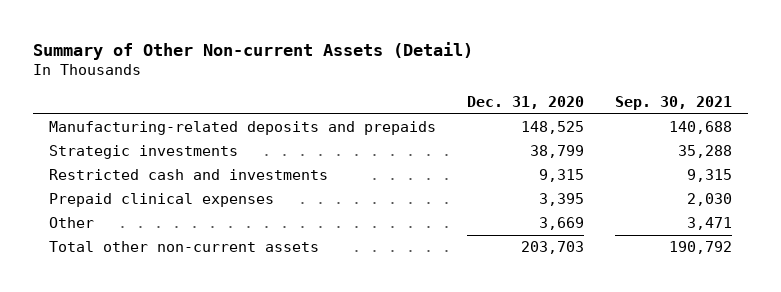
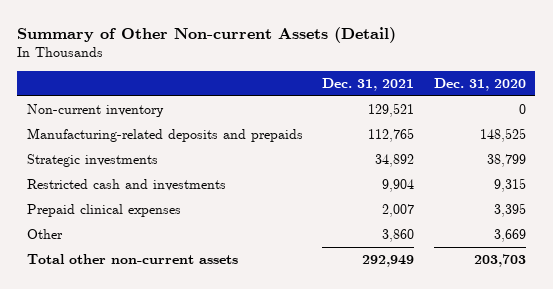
- | Dec. 31, 2020 | Sep. 30, 2021
+ | Dec. 31, 2021 | Dec. 31, 2020
+ Non-current inventory | 129,521 | 0

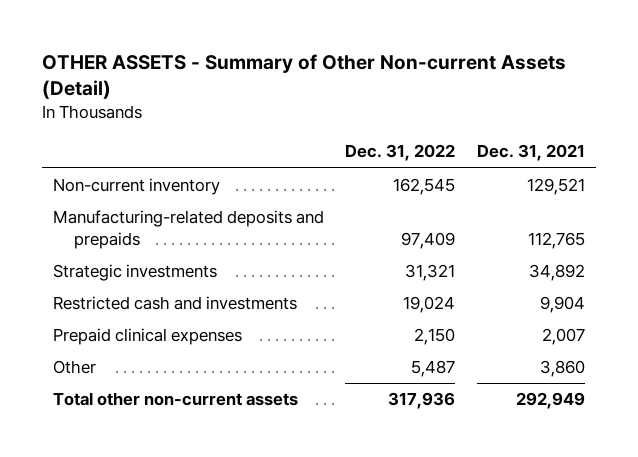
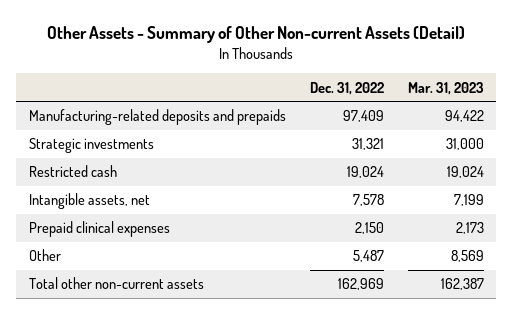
- OTHER ASSETS - Summary of Other Non-current Assets (Detail)
+ Other Assets - Summary of Other Non-current Assets (Detail)
- | Dec. 31, 2022 | Dec. 31, 2021
+ | Dec. 31, 2022 | Mar. 31, 2023
- Non-current inventory | 162,545 | 129,521
- Restricted cash and investments | 19,024 | 9,904
+ Restricted cash | 19,024 | 19,024
+ Intangible assets, net | 7,578 | 7,199
- Total other non-current assets | 317,936 | 292,949
+ Total other non-current assets | 162,969 | 162,387

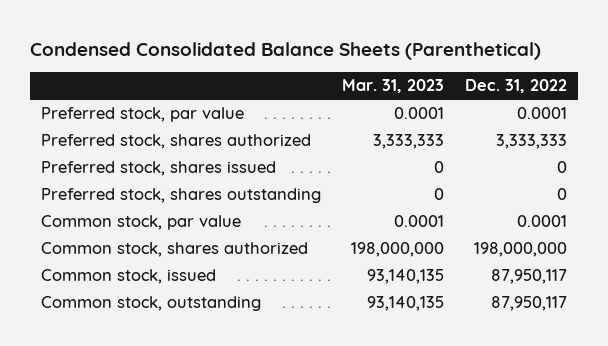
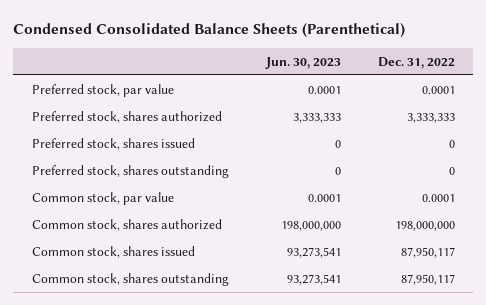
- | Mar. 31, 2023 | Dec. 31, 2022
+ | Jun. 30, 2023 | Dec. 31, 2022
- Common stock, issued | 93,140,135 | 87,950,117
- Common stock, outstanding | 93,140,135 | 87,950,117
+ Common stock, shares issued | 93,273,541 | 87,950,117
+ Common stock, shares outstanding | 93,273,541 | 87,950,117

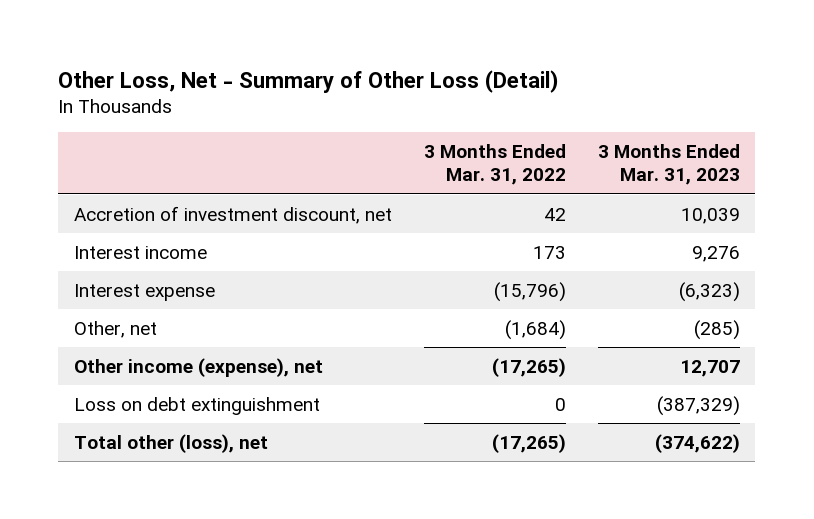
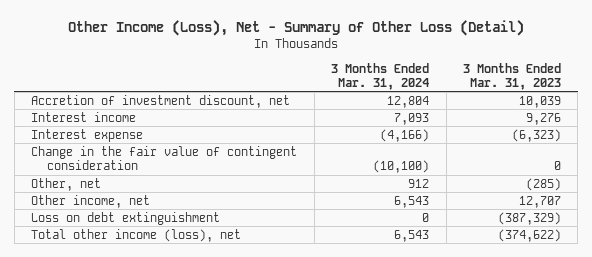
- Other Loss, Net - Summary of Other Loss (Detail)
+ Other Income (Loss), Net - Summary of Other Loss (Detail)
- | 3 Months Ended Mar. 31, 2022 | 3 Months Ended Mar. 31, 2023
+ | 3 Months Ended Mar. 31, 2024 | 3 Months Ended Mar. 31, 2023
+ Change in the fair value of contingent consideration | (10,100) | 0
- Other income (expense), net | (17,265) | 12,707
+ Other income, net | 6,543 | 12,707
- Total other (loss), net | (17,265) | (374,622)
+ Total other income (loss), net | 6,543 | (374,622)

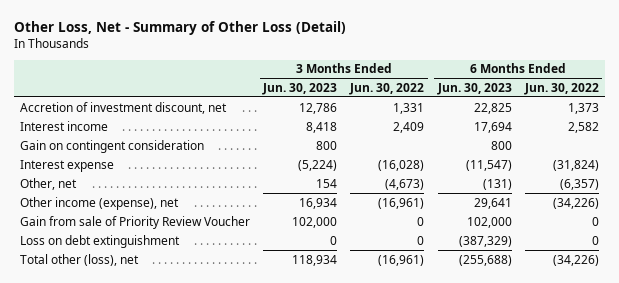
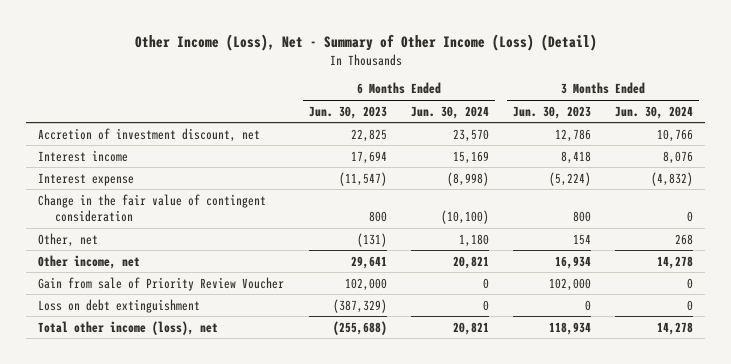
- Other Loss, Net - Summary of Other Loss (Detail)
+ Other Income (Loss), Net - Summary of Other Income (Loss) (Detail)
- | 3 Months Ended Jun. 30, 2023 | 3 Months Ended Jun. 30, 2022 | 6 Months Ended Jun. 30, 2023 | 6 Months Ended Jun. 30, 2022
+ | 6 Months Ended Jun. 30, 2023 | 6 Months Ended Jun. 30, 2024 | 3 Months Ended Jun. 30, 2023 | 3 Months Ended Jun. 30, 2024
- Gain on contingent consideration | 800 | | 800 |
+ Change in the fair value of contingent consideration | 800 | (10,100) | 800 | 0
- Other income (expense), net | 16,934 | (16,961) | 29,641 | (34,226)
+ Other income, net | 29,641 | 20,821 | 16,934 | 14,278
- Total other (loss), net | 118,934 | (16,961) | (255,688) | (34,226)
+ Total other income (loss), net | (255,688) | 20,821 | 118,934 | 14,278

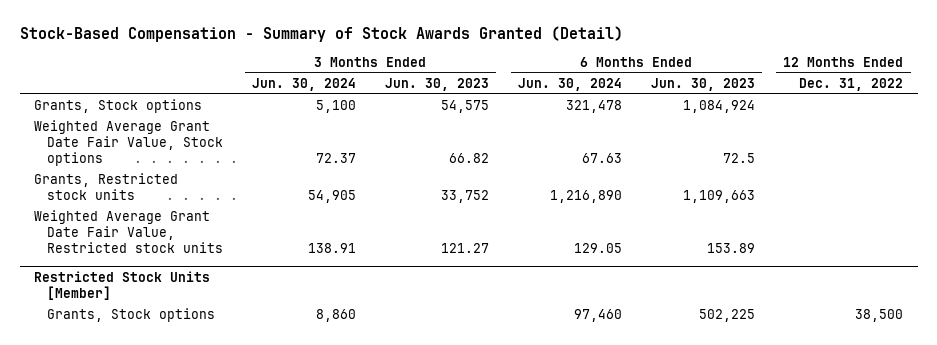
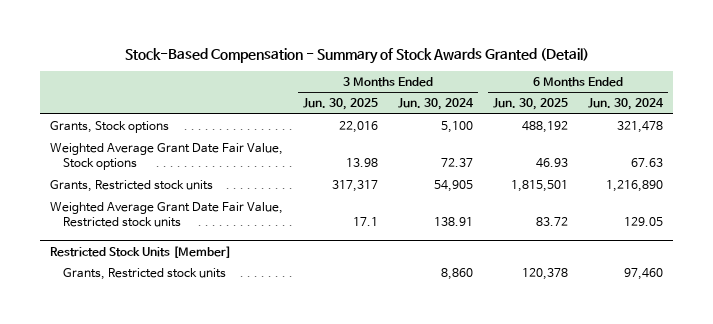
- | 3 Months Ended Jun. 30, 2024 | 3 Months Ended Jun. 30, 2023 | 6 Months Ended Jun. 30, 2024 | 6 Months Ended Jun. 30, 2023 | 12 Months Ended Dec. 31, 2022
+ | 3 Months Ended Jun. 30, 2025 | 3 Months Ended Jun. 30, 2024 | 6 Months Ended Jun. 30, 2025 | 6 Months Ended Jun. 30, 2024
@ Restricted Stock Units [Member]
- Grants, Stock options | 8,860 | | 97,460 | 502,225 | 38,500
+ Grants, Restricted stock units | | 8,860 | 120,378 | 97,460

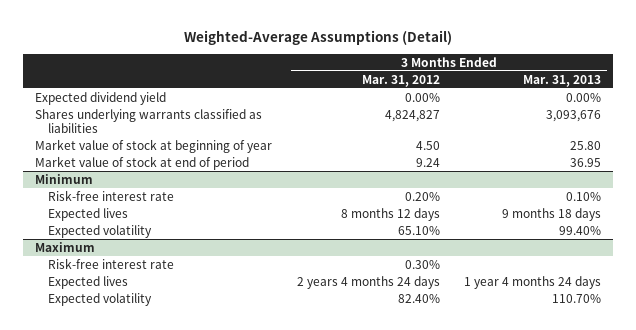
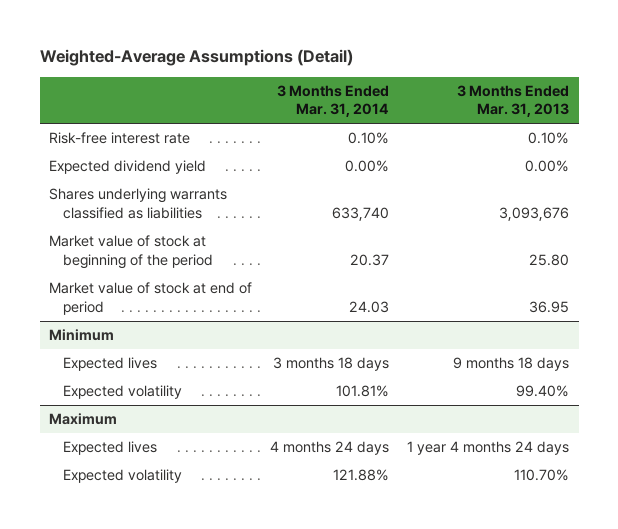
- | 3 Months Ended Mar. 31, 2012 | 3 Months Ended Mar. 31, 2013
+ | 3 Months Ended Mar. 31, 2014 | 3 Months Ended Mar. 31, 2013
+ Risk-free interest rate | 0.10% | 0.10%
- Market value of stock at beginning of year | 4.50 | 25.80
+ Market value of stock at beginning of the period | 20.37 | 25.80
@ Minimum
- Risk-free interest rate | 0.20% | 0.10%
@ Maximum
- Risk-free interest rate | 0.30% |

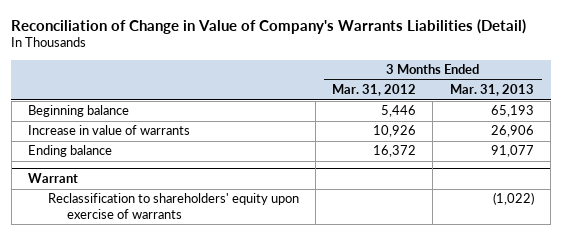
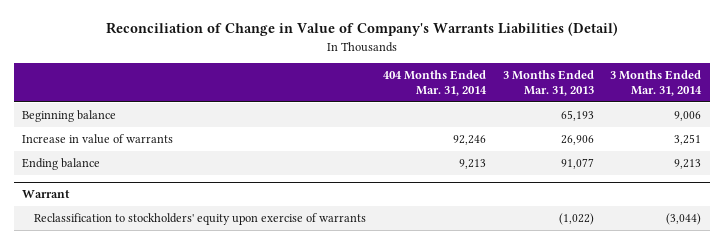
- | 3 Months Ended Mar. 31, 2012 | 3 Months Ended Mar. 31, 2013
+ | 404 Months Ended Mar. 31, 2014 | 3 Months Ended Mar. 31, 2013 | 3 Months Ended Mar. 31, 2014
@ Warrant
- Reclassification to shareholders' equity upon exercise of warrants | | (1,022)
+ Reclassification to stockholders' equity upon exercise of warrants | | (1,022) | (3,044)

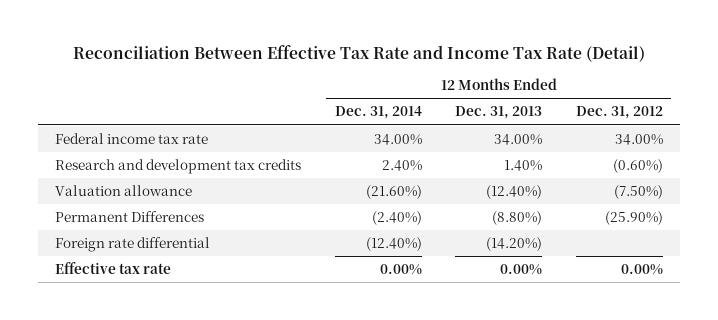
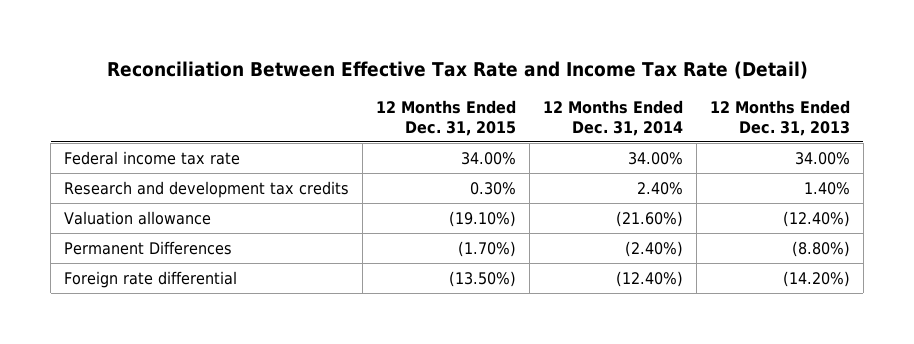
- | 12 Months Ended Dec. 31, 2014 | 12 Months Ended Dec. 31, 2013 | 12 Months Ended Dec. 31, 2012
+ | 12 Months Ended Dec. 31, 2015 | 12 Months Ended Dec. 31, 2014 | 12 Months Ended Dec. 31, 2013
- Effective tax rate | 0.00% | 0.00% | 0.00%

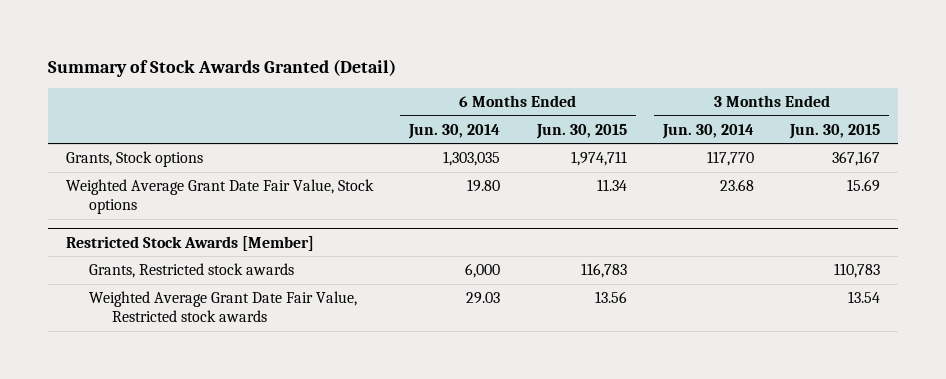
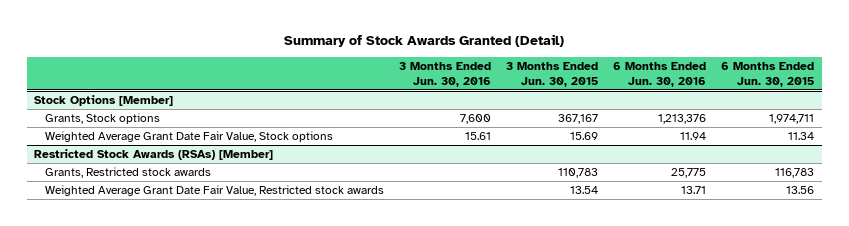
- | 6 Months Ended Jun. 30, 2014 | 6 Months Ended Jun. 30, 2015 | 3 Months Ended Jun. 30, 2014 | 3 Months Ended Jun. 30, 2015
+ | 3 Months Ended Jun. 30, 2016 | 3 Months Ended Jun. 30, 2015 | 6 Months Ended Jun. 30, 2016 | 6 Months Ended Jun. 30, 2015
+ Stock Options [Member]
- Restricted Stock Awards [Member]
+ Restricted Stock Awards (RSAs) [Member]

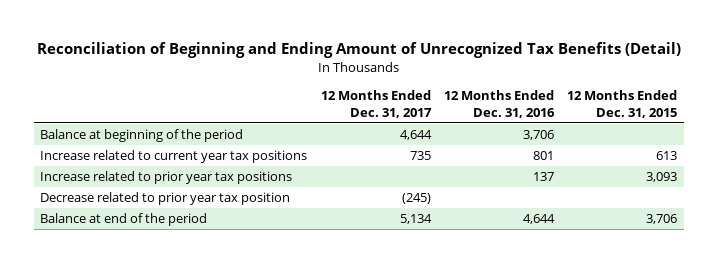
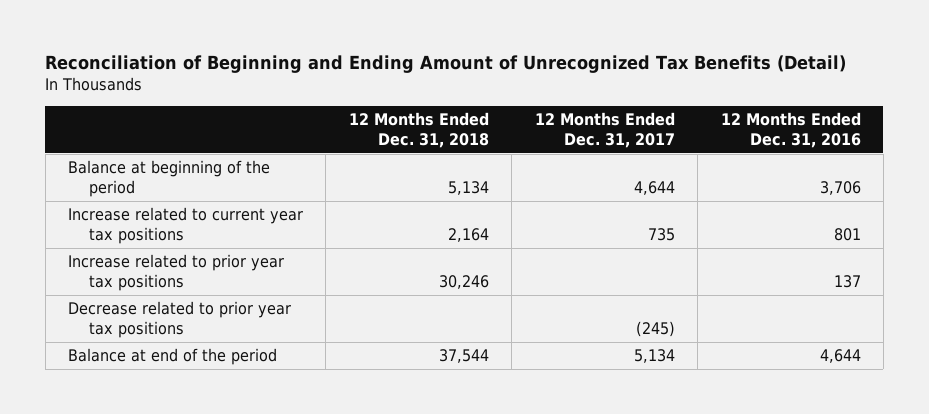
- | 12 Months Ended Dec. 31, 2017 | 12 Months Ended Dec. 31, 2016 | 12 Months Ended Dec. 31, 2015
+ | 12 Months Ended Dec. 31, 2018 | 12 Months Ended Dec. 31, 2017 | 12 Months Ended Dec. 31, 2016
- Decrease related to prior year tax position | (245) | |
+ Decrease related to prior year tax positions | | (245) |

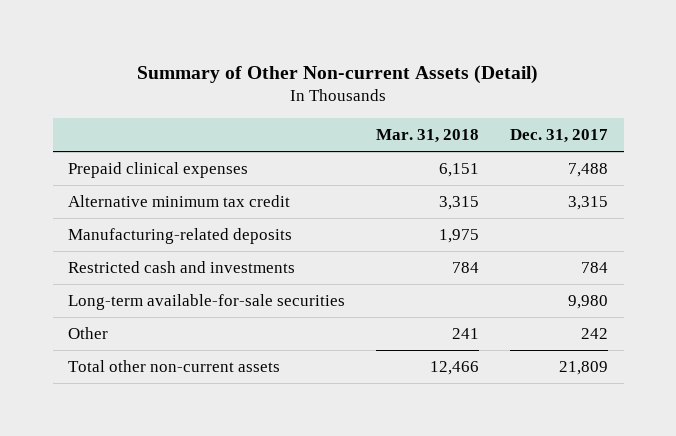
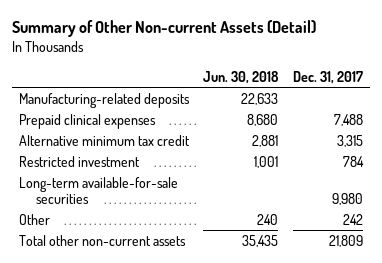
- | Mar. 31, 2018 | Dec. 31, 2017
+ | Jun. 30, 2018 | Dec. 31, 2017
moved up: Manufacturing-related deposits | 22,633 |
- Restricted cash and investments | 784 | 784
+ Restricted investment | 1,001 | 784

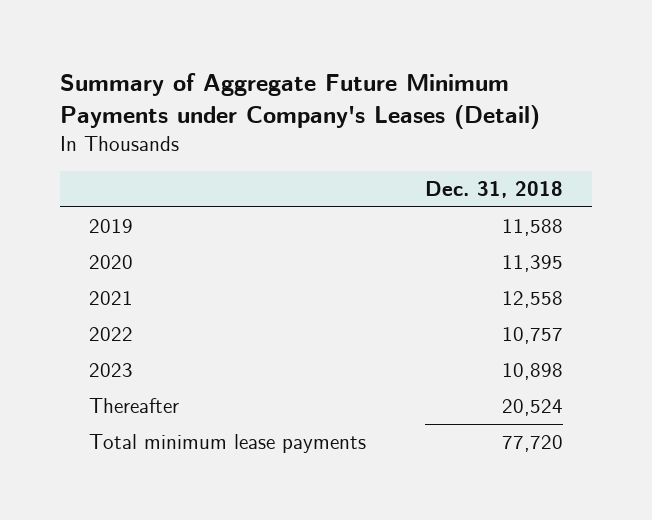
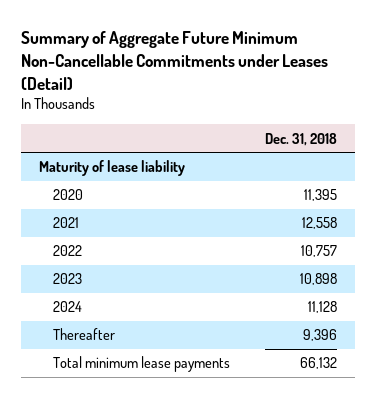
- Summary of Aggregate Future Minimum Payments under Company's Leases (Detail)
+ Summary of Aggregate Future Minimum Non-Cancellable Commitments under Leases (Detail)
- 2019 | 11,588
+ Maturity of lease liability
- Thereafter | 20,524
- Total minimum lease payments | 77,720
+ 2024 | 11,128
+ Thereafter | 9,396
+ Total minimum lease payments | 66,132

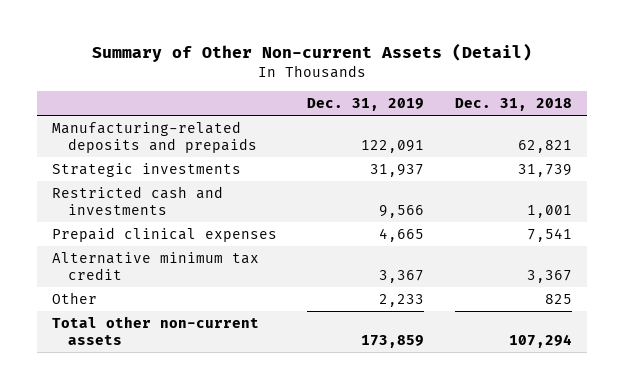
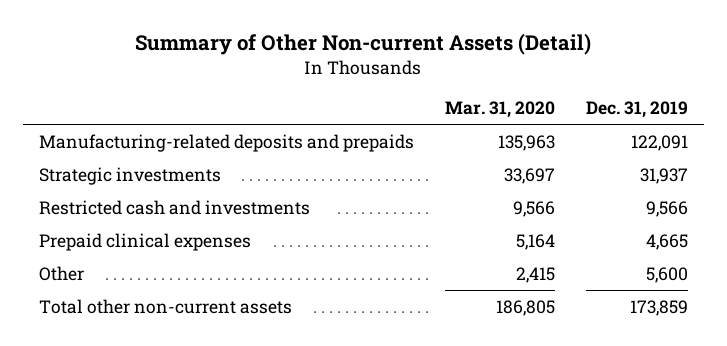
- | Dec. 31, 2019 | Dec. 31, 2018
+ | Mar. 31, 2020 | Dec. 31, 2019
- Alternative minimum tax credit | 3,367 | 3,367
- Other | 2,233 | 825
+ Other | 2,415 | 5,600

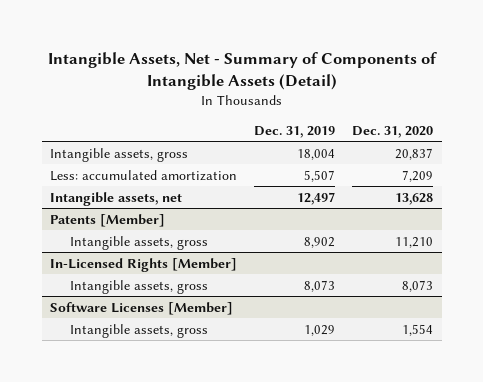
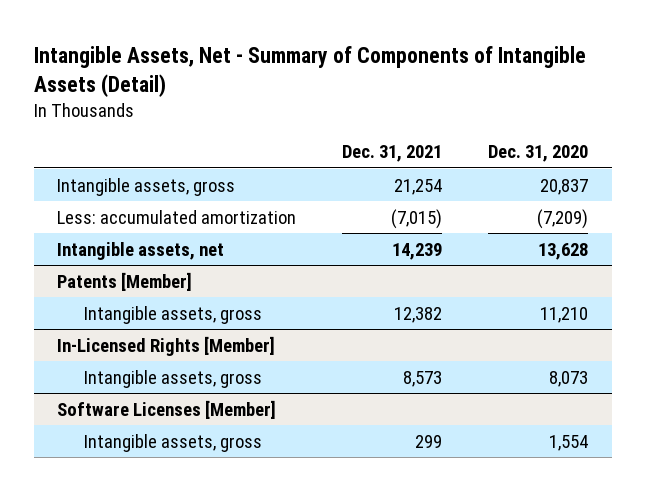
- | Dec. 31, 2019 | Dec. 31, 2020
+ | Dec. 31, 2021 | Dec. 31, 2020
- Less: accumulated amortization | 5,507 | 7,209
+ Less: accumulated amortization | (7,015) | (7,209)

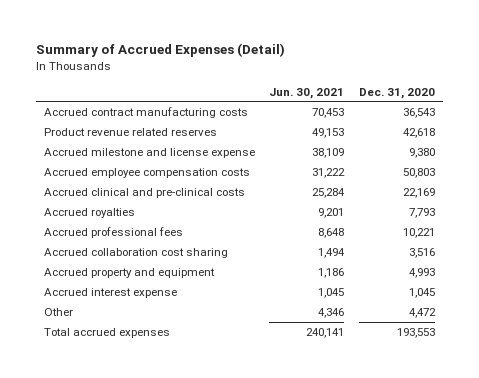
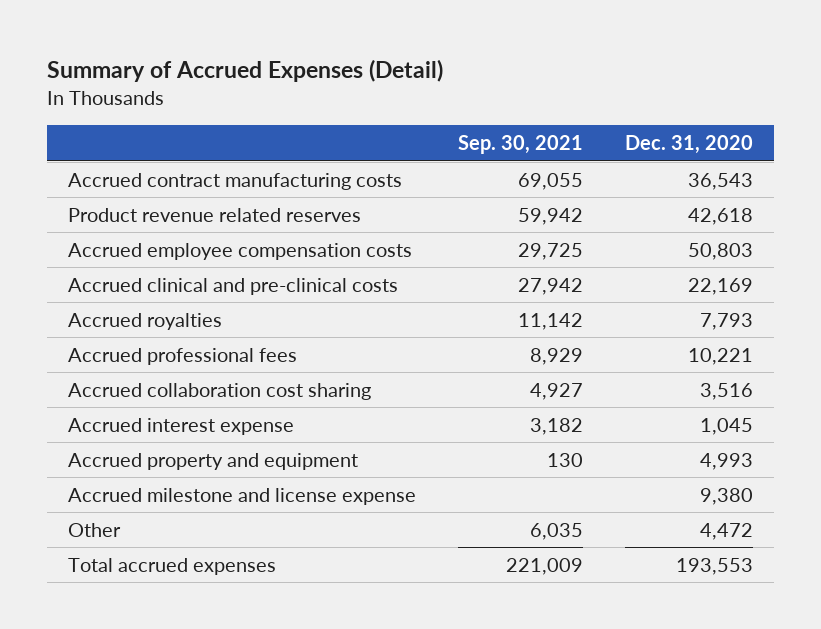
- | Jun. 30, 2021 | Dec. 31, 2020
+ | Sep. 30, 2021 | Dec. 31, 2020
moved down: Accrued property and equipment | 130 | 4,993
moved down: Accrued milestone and license expense | | 9,380

